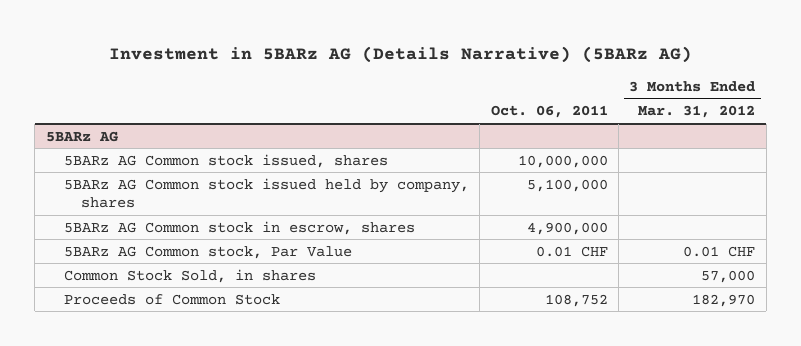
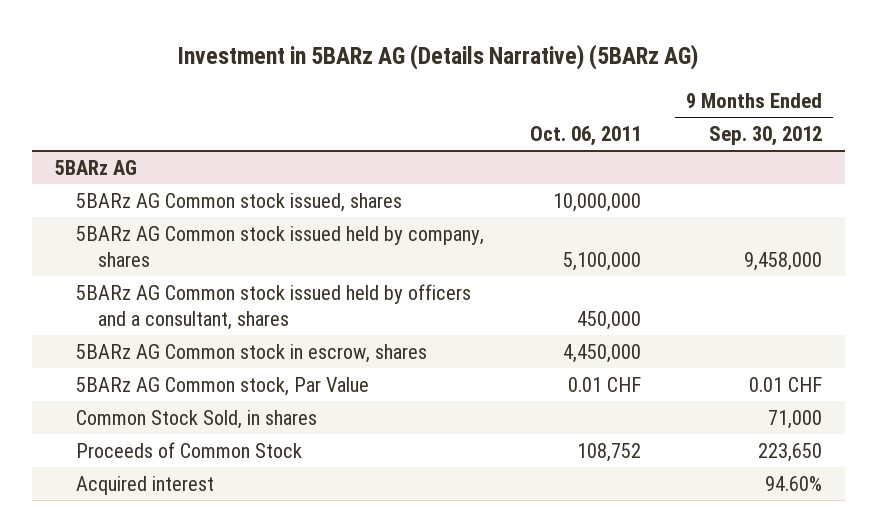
- | Oct. 06, 2011 | 3 Months Ended Mar. 31, 2012
+ | Oct. 06, 2011 | 9 Months Ended Sep. 30, 2012
@ 5BARz AG
- 5BARz AG Common stock in escrow, shares | 4,900,000 |
+ 5BARz AG Common stock issued held by officers and a consultant, shares | 450,000 |
+ 5BARz AG Common stock in escrow, shares | 4,450,000 |
+ Acquired interest | | 94.60%

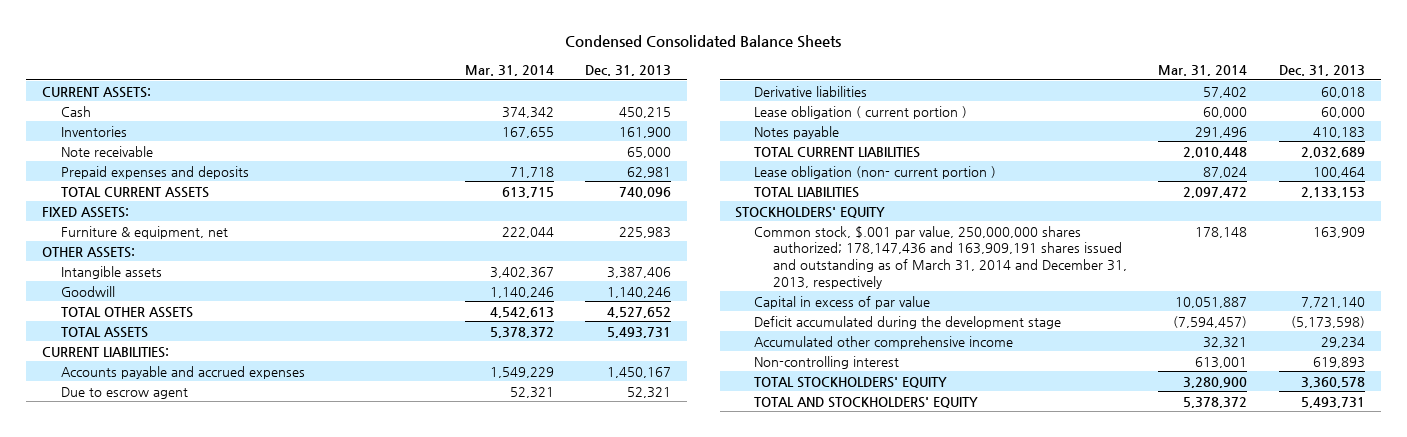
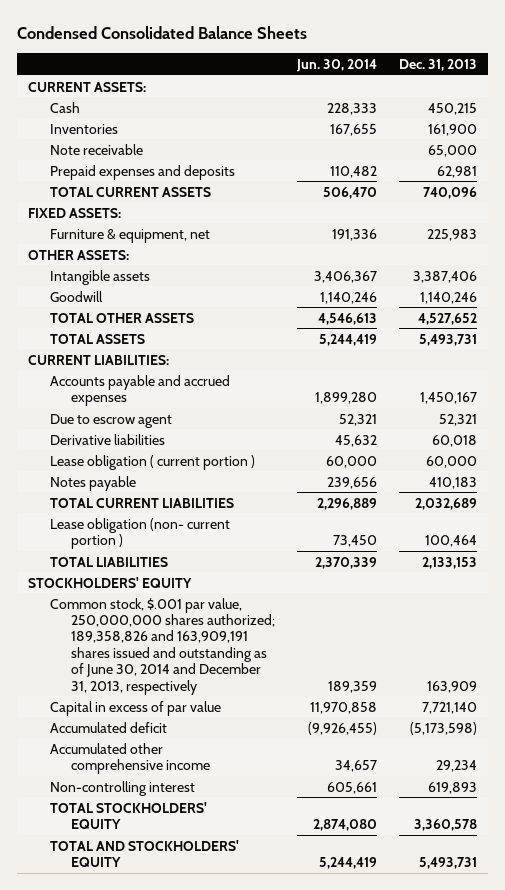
- | Mar. 31, 2014 | Dec. 31, 2013
+ | Jun. 30, 2014 | Dec. 31, 2013
- Common stock, $.001 par value, 250,000,000 shares authorized; 178,147,436 and 163,909,191 shares issued and outstanding as of March 31, 2014 and December 31, 2013, respectively | 178,148 | 163,909
+ Common stock, $.001 par value, 250,000,000 shares authorized; 189,358,826 and 163,909,191 shares issued and outstanding as of June 30, 2014 and December 31, 2013, respectively | 189,359 | 163,909
- Deficit accumulated during the development stage | (7,594,457) | (5,173,598)
+ Accumulated deficit | (9,926,455) | (5,173,598)

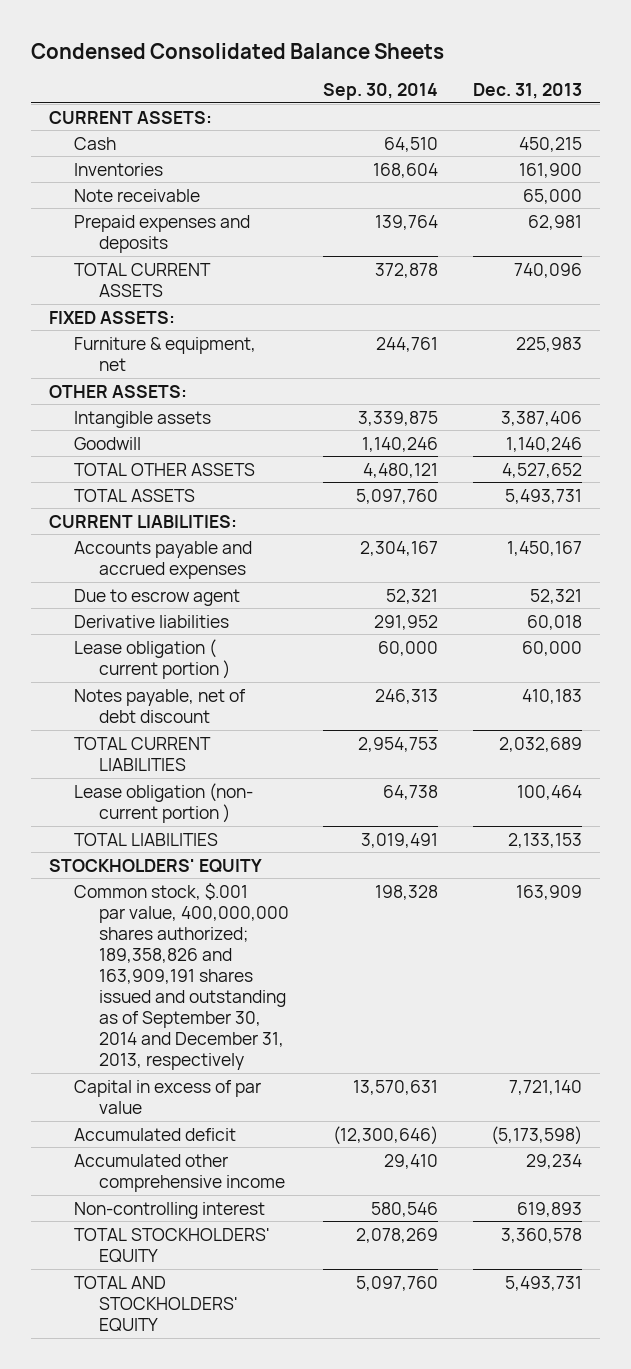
- | Jun. 30, 2014 | Dec. 31, 2013
+ | Sep. 30, 2014 | Dec. 31, 2013
- Notes payable | 239,656 | 410,183
+ Notes payable, net of debt discount | 246,313 | 410,183
- Common stock, $.001 par value, 250,000,000 shares authorized; 189,358,826 and 163,909,191 shares issued and outstanding as of June 30, 2014 and December 31, 2013, respectively | 189,359 | 163,909
+ Common stock, $.001 par value, 400,000,000 shares authorized; 189,358,826 and 163,909,191 shares issued and outstanding as of September 30, 2014 and December 31, 2013, respectively | 198,328 | 163,909

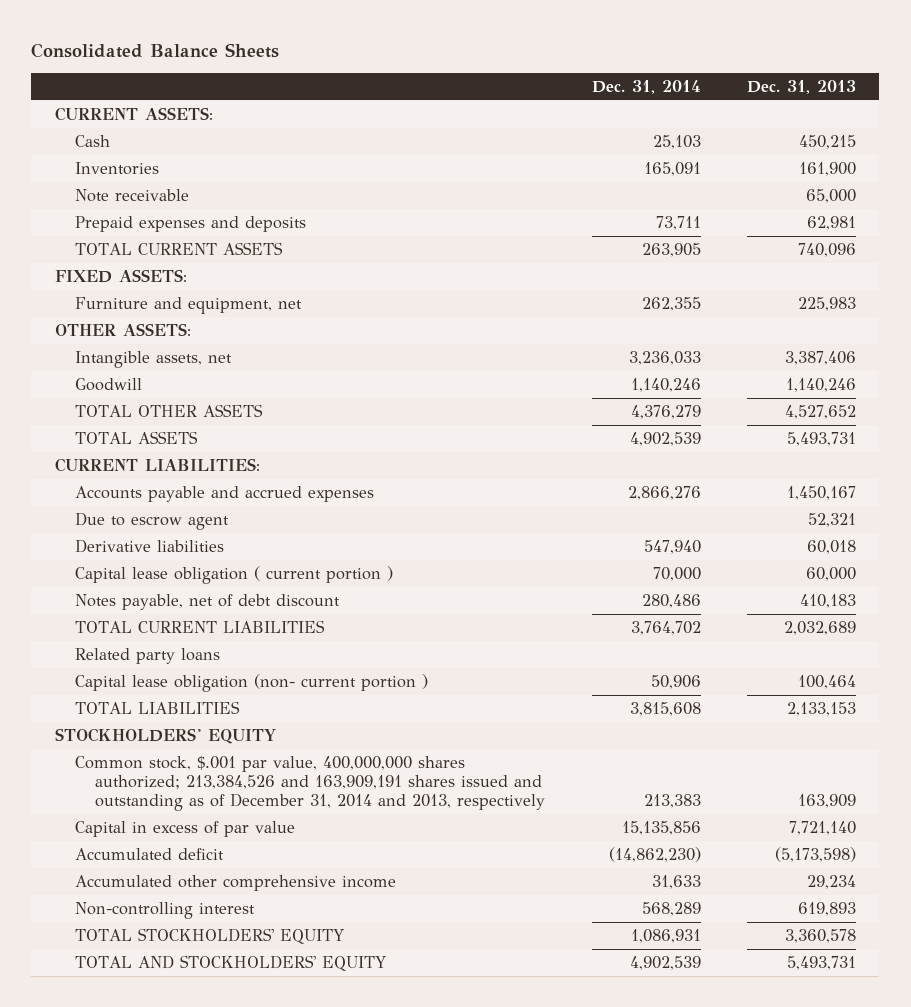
- Condensed Consolidated Balance Sheets
+ Consolidated Balance Sheets
- | Sep. 30, 2014 | Dec. 31, 2013
+ | Dec. 31, 2014 | Dec. 31, 2013
- Furniture & equipment, net | 244,761 | 225,983
+ Furniture and equipment, net | 262,355 | 225,983
- Intangible assets | 3,339,875 | 3,387,406
+ Intangible assets, net | 3,236,033 | 3,387,406
- Lease obligation ( current portion ) | 60,000 | 60,000
+ Capital lease obligation ( current portion ) | 70,000 | 60,000
- Lease obligation (non- current portion ) | 64,738 | 100,464
+ Related party loans
+ Capital lease obligation (non- current portion ) | 50,906 | 100,464
- Common stock, $.001 par value, 400,000,000 shares authorized; 189,358,826 and 163,909,191 shares issued and outstanding as of September 30, 2014 and December 31, 2013, respectively | 198,328 | 163,909
+ Common stock, $.001 par value, 400,000,000 shares authorized; 213,384,526 and 163,909,191 shares issued and outstanding as of December 31, 2014 and 2013, respectively | 213,383 | 163,909

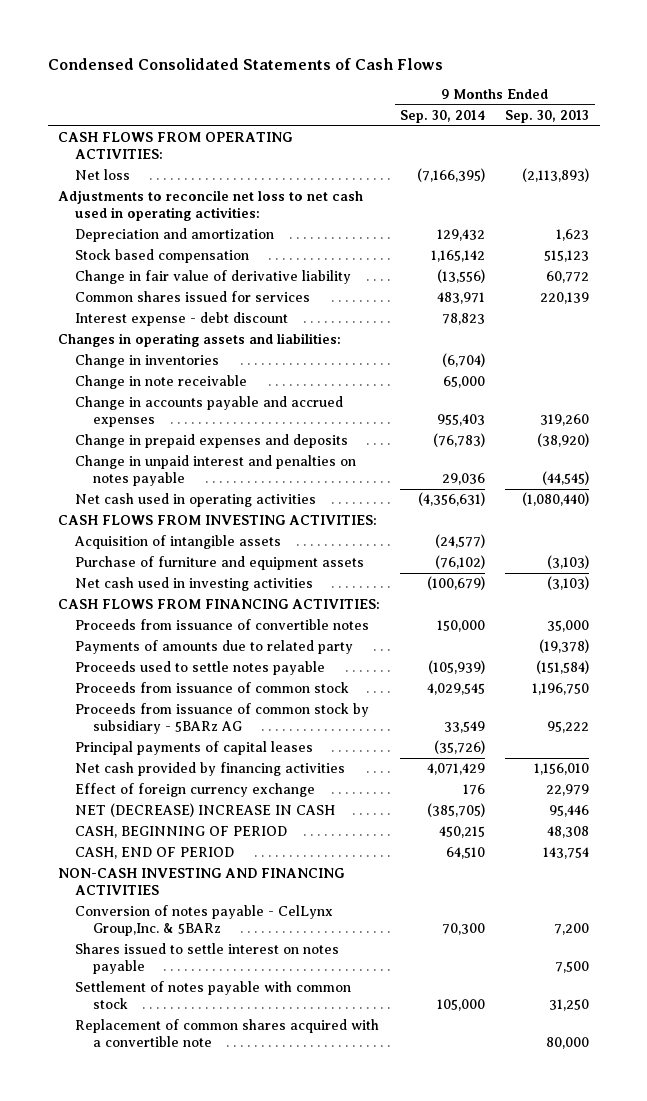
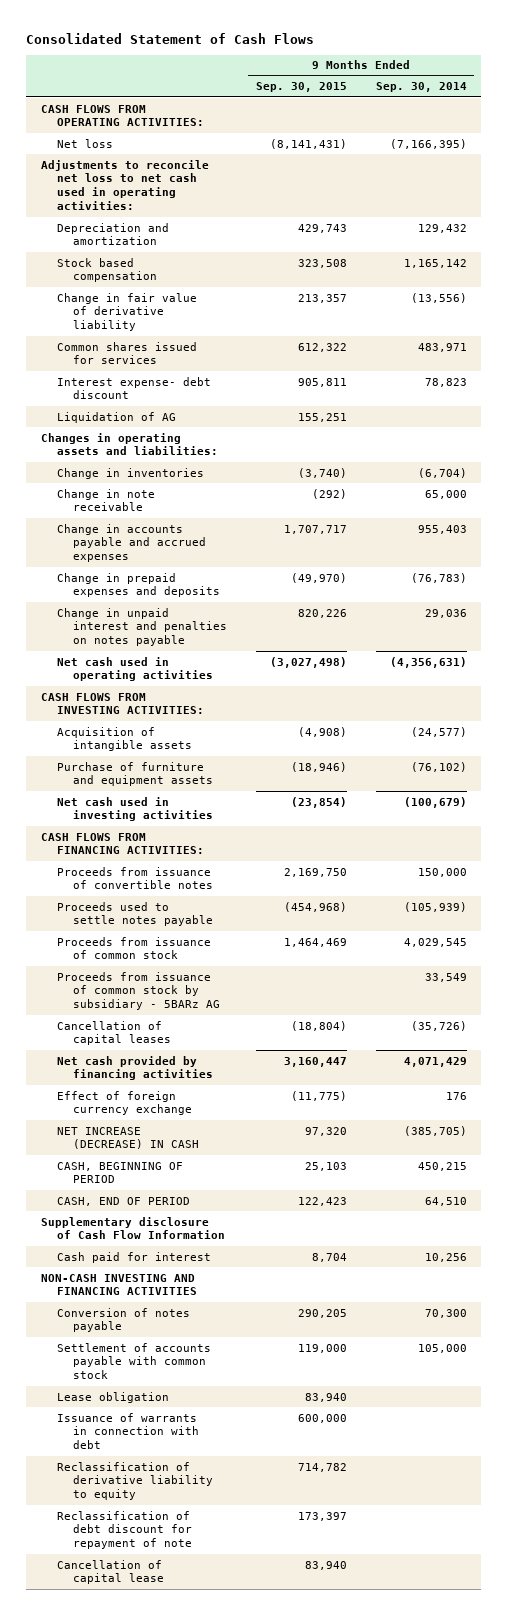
- Condensed Consolidated Statements of Cash Flows
+ Consolidated Statement of Cash Flows
- | 9 Months Ended Sep. 30, 2014 | 9 Months Ended Sep. 30, 2013
+ | 9 Months Ended Sep. 30, 2015 | 9 Months Ended Sep. 30, 2014
- Interest expense - debt discount | 78,823 |
+ Interest expense- debt discount | 905,811 | 78,823
+ Liquidation of AG | 155,251 |
- Payments of amounts due to related party | | (19,378)
- Principal payments of capital leases | (35,726) |
+ Cancellation of capital leases | (18,804) | (35,726)
- NET (DECREASE) INCREASE IN CASH | (385,705) | 95,446
+ NET INCREASE (DECREASE) IN CASH | 97,320 | (385,705)
+ Supplementary disclosure of Cash Flow Information
+ Cash paid for interest | 8,704 | 10,256
- Conversion of notes payable - CelLynx Group,Inc. & 5BARz | 70,300 | 7,200
- Shares issued to settle interest on notes payable | | 7,500
- Settlement of notes payable with common stock | 105,000 | 31,250
- Replacement of common shares acquired with a convertible note | | 80,000
+ Conversion of notes payable | 290,205 | 70,300
+ Settlement of accounts payable with common stock | 119,000 | 105,000
+ Lease obligation | 83,940 |
+ Issuance of warrants in connection with debt | 600,000 |
+ Reclassification of derivative liability to equity | 714,782 |
+ Reclassification of debt discount for repayment of note | 173,397 |
+ Cancellation of capital lease | 83,940 |

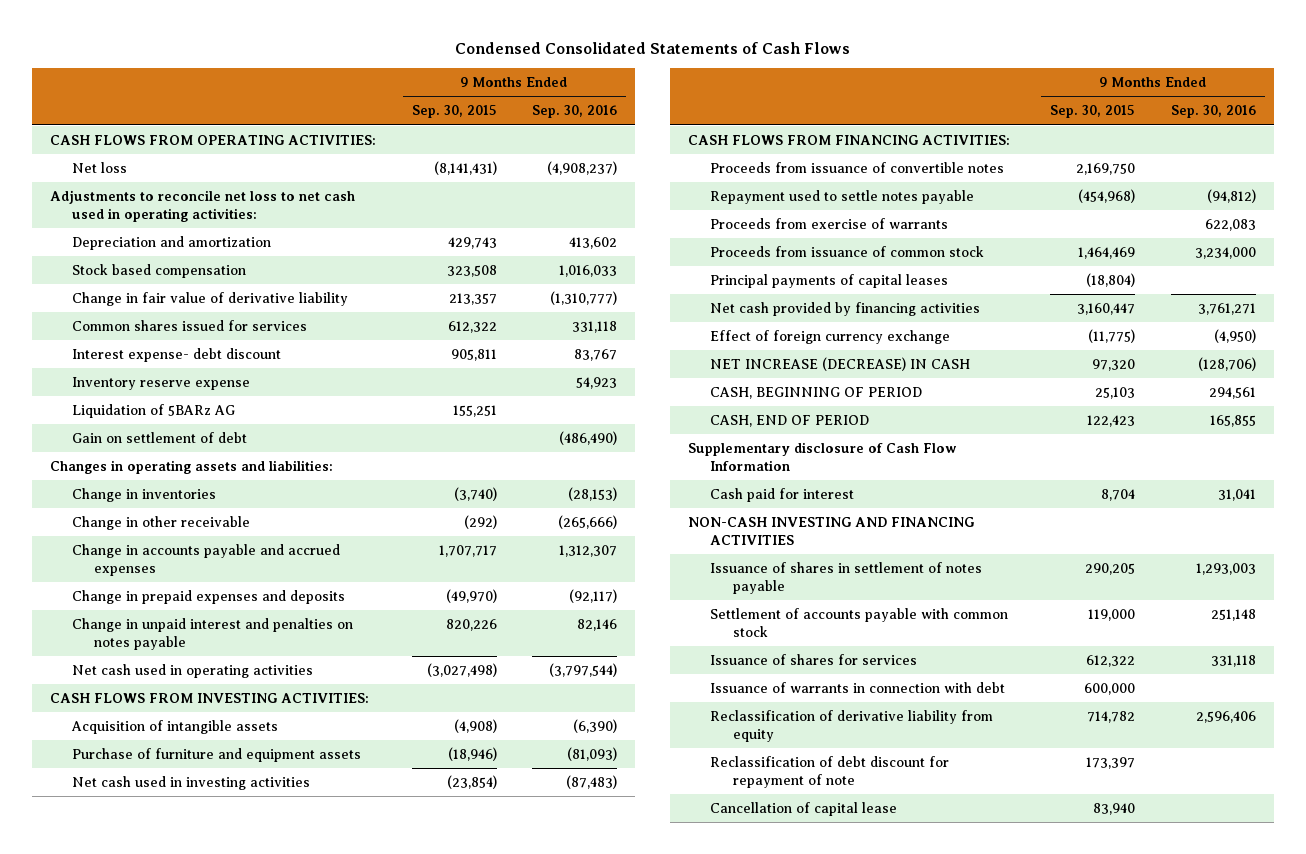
- Consolidated Statement of Cash Flows
+ Condensed Consolidated Statements of Cash Flows
- | 9 Months Ended Sep. 30, 2015 | 9 Months Ended Sep. 30, 2014
+ | 9 Months Ended Sep. 30, 2015 | 9 Months Ended Sep. 30, 2016
- Liquidation of AG | 155,251 |
+ Inventory reserve expense | | 54,923
+ Liquidation of 5BARz AG | 155,251 |
+ Gain on settlement of debt | | (486,490)
- Change in note receivable | (292) | 65,000
+ Change in other receivable | (292) | (265,666)
- Proceeds used to settle notes payable | (454,968) | (105,939)
+ Repayment used to settle notes payable | (454,968) | (94,812)
+ Proceeds from exercise of warrants | | 622,083
- Proceeds from issuance of common stock by subsidiary - 5BARz AG | | 33,549
- Cancellation of capital leases | (18,804) | (35,726)
+ Principal payments of capital leases | (18,804) |
- Conversion of notes payable | 290,205 | 70,300
+ Issuance of shares in settlement of notes payable | 290,205 | 1,293,003
- Lease obligation | 83,940 |
+ Issuance of shares for services | 612,322 | 331,118
- Reclassification of derivative liability to equity | 714,782 |
+ Reclassification of derivative liability from equity | 714,782 | 2,596,406

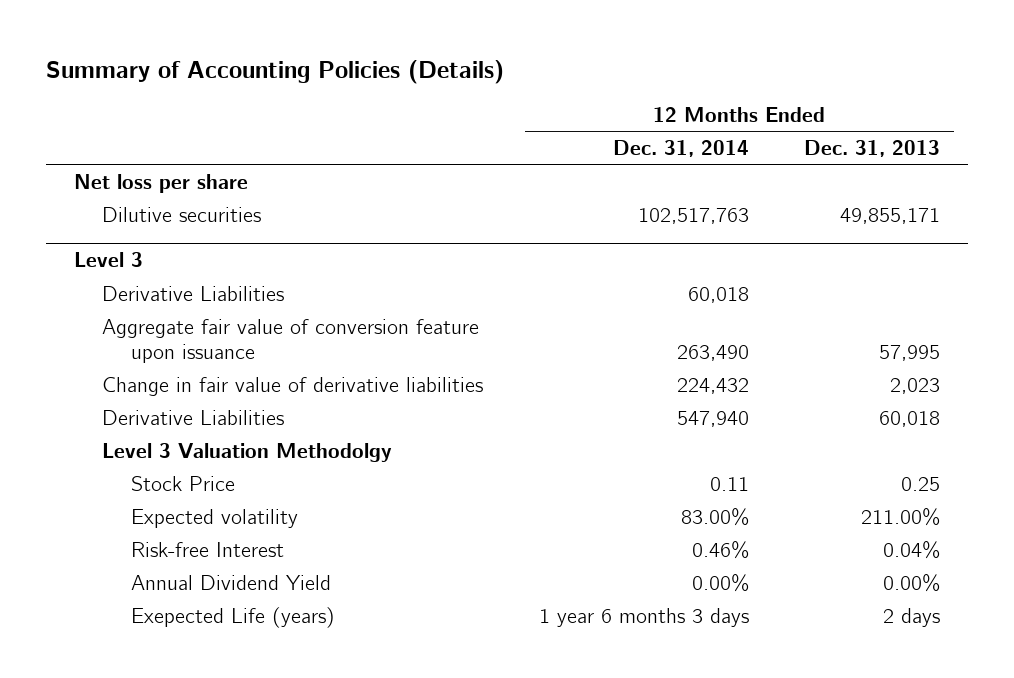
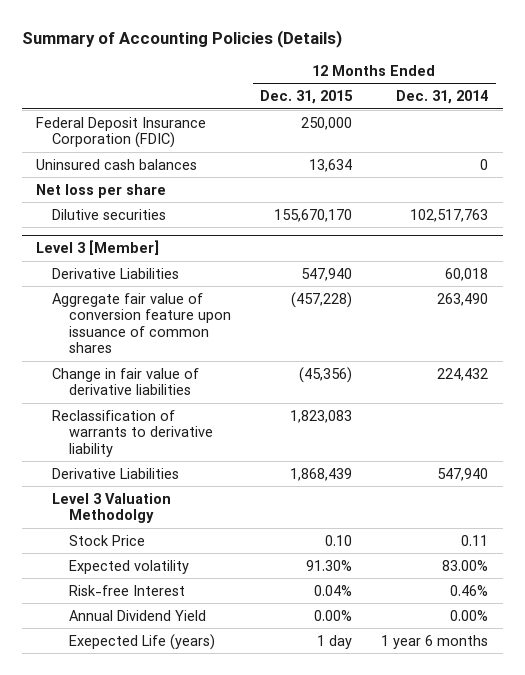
- | 12 Months Ended Dec. 31, 2014 | 12 Months Ended Dec. 31, 2013
+ | 12 Months Ended Dec. 31, 2015 | 12 Months Ended Dec. 31, 2014
+ Federal Deposit Insurance Corporation (FDIC) | 250,000 |
+ Uninsured cash balances | 13,634 | 0
- Level 3
+ Level 3 [Member]
- Aggregate fair value of conversion feature upon issuance | 263,490 | 57,995
+ Aggregate fair value of conversion feature upon issuance of common shares | (457,228) | 263,490
+ Reclassification of warrants to derivative liability | 1,823,083 |
- Exepected Life (years) | 1 year 6 months 3 days | 2 days
+ Exepected Life (years) | 1 day | 1 year 6 months

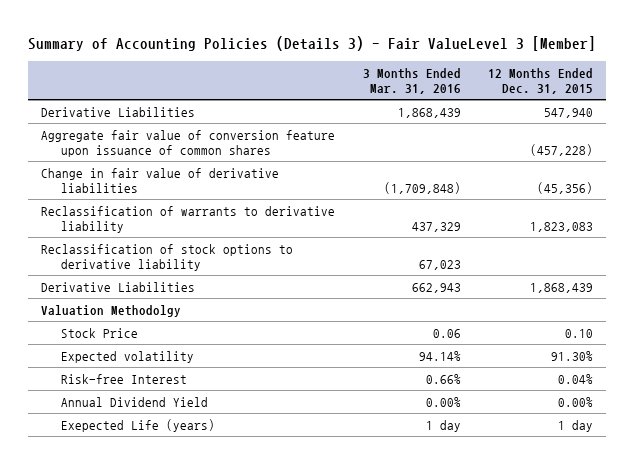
- Summary of Accounting Policies (Details)
+ Summary of Accounting Policies (Details 3) - Fair ValueLevel 3 [Member]
- | 12 Months Ended Dec. 31, 2015 | 12 Months Ended Dec. 31, 2014
+ | 3 Months Ended Mar. 31, 2016 | 12 Months Ended Dec. 31, 2015
- Federal Deposit Insurance Corporation (FDIC) | 250,000 |
- Uninsured cash balances | 13,634 | 0
- Net loss per share
- Dilutive securities | 155,670,170 | 102,517,763
- Level 3 [Member]
+ Reclassification of stock options to derivative liability | 67,023 |
- Level 3 Valuation Methodolgy
+ Valuation Methodolgy

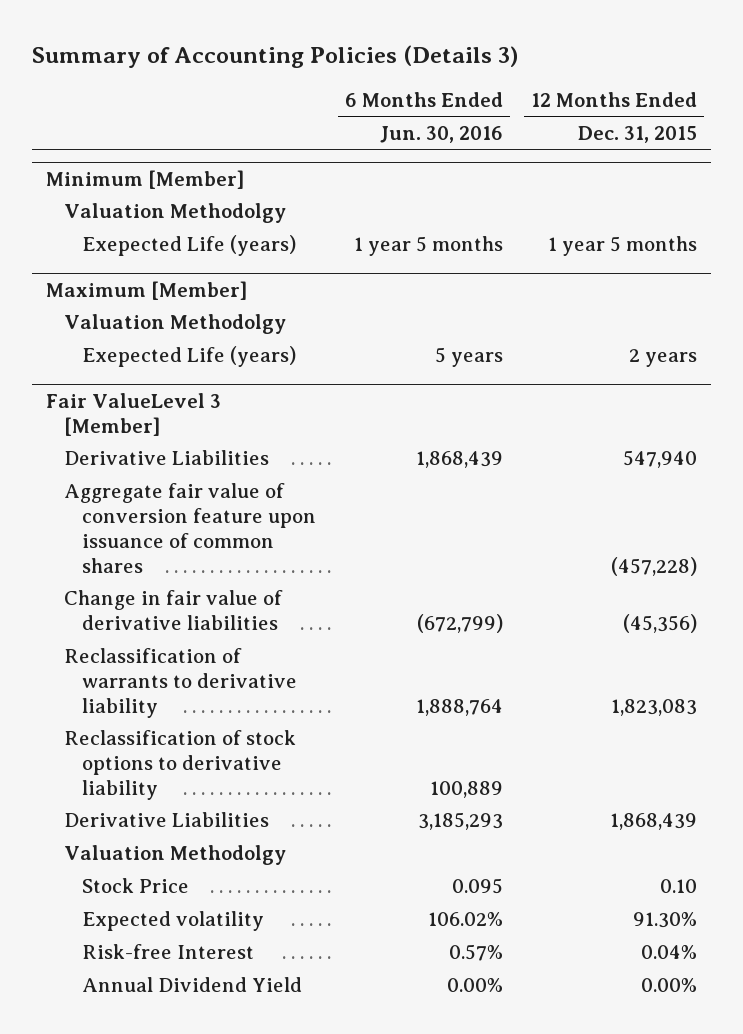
- Summary of Accounting Policies (Details 3) - Fair ValueLevel 3 [Member]
+ Summary of Accounting Policies (Details 3)
- | 3 Months Ended Mar. 31, 2016 | 12 Months Ended Dec. 31, 2015
+ | 6 Months Ended Jun. 30, 2016 | 12 Months Ended Dec. 31, 2015
+ Minimum [Member]
+ Valuation Methodolgy
+ Exepected Life (years) | 1 year 5 months | 1 year 5 months
+ Maximum [Member]
+ Valuation Methodolgy
+ Exepected Life (years) | 5 years | 2 years
+ Fair ValueLevel 3 [Member]
- Exepected Life (years) | 1 day | 1 day

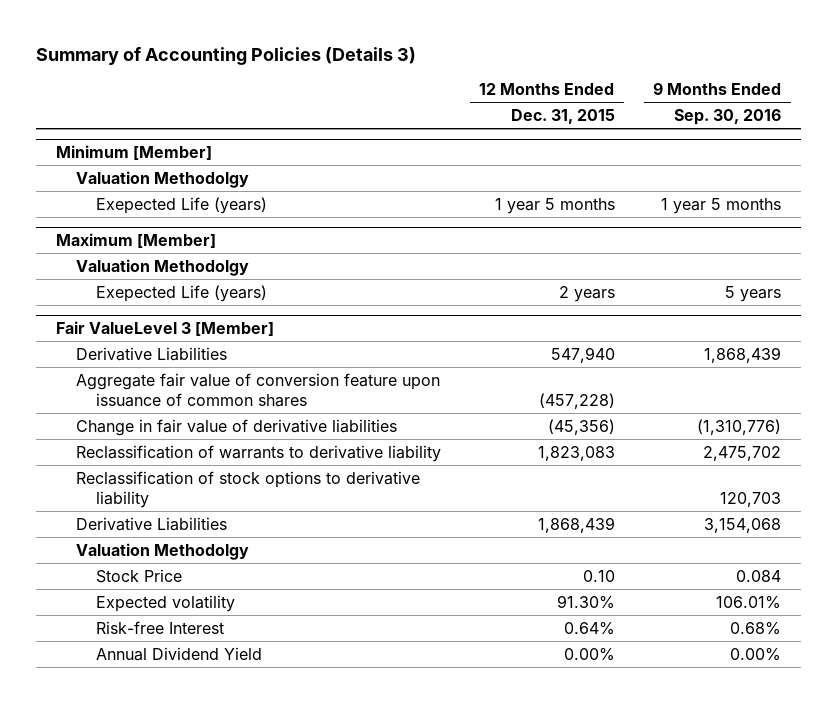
- | 6 Months Ended Jun. 30, 2016 | 12 Months Ended Dec. 31, 2015
+ | 12 Months Ended Dec. 31, 2015 | 9 Months Ended Sep. 30, 2016
@ Fair ValueLevel 3 [Member]
- Risk-free Interest | 0.57% | 0.04%
+ Risk-free Interest | 0.64% | 0.68%

